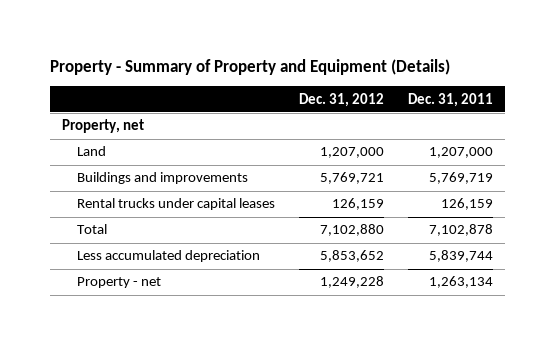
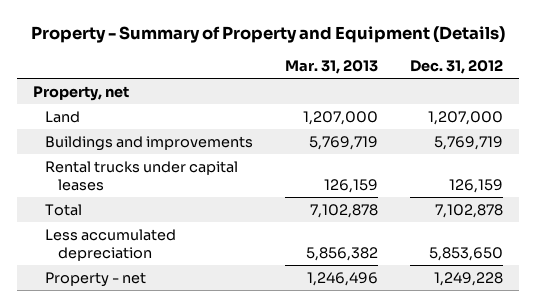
- | Dec. 31, 2012 | Dec. 31, 2011
+ | Mar. 31, 2013 | Dec. 31, 2012
- Buildings and improvements | 5,769,721 | 5,769,719
+ Buildings and improvements | 5,769,719 | 5,769,719
- Total | 7,102,880 | 7,102,878
- Less accumulated depreciation | 5,853,652 | 5,839,744
+ Total | 7,102,878 | 7,102,878
+ Less accumulated depreciation | 5,856,382 | 5,853,650

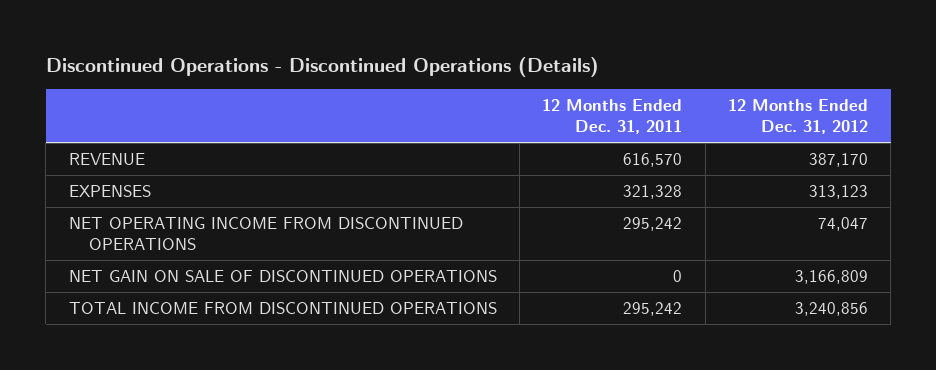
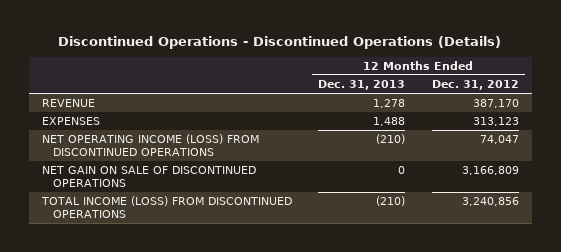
- | 12 Months Ended Dec. 31, 2011 | 12 Months Ended Dec. 31, 2012
+ | 12 Months Ended Dec. 31, 2013 | 12 Months Ended Dec. 31, 2012
- NET OPERATING INCOME FROM DISCONTINUED OPERATIONS | 295,242 | 74,047
+ NET OPERATING INCOME (LOSS) FROM DISCONTINUED OPERATIONS | (210) | 74,047
- TOTAL INCOME FROM DISCONTINUED OPERATIONS | 295,242 | 3,240,856
+ TOTAL INCOME (LOSS) FROM DISCONTINUED OPERATIONS | (210) | 3,240,856

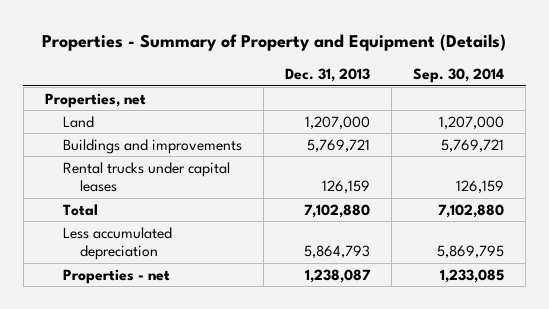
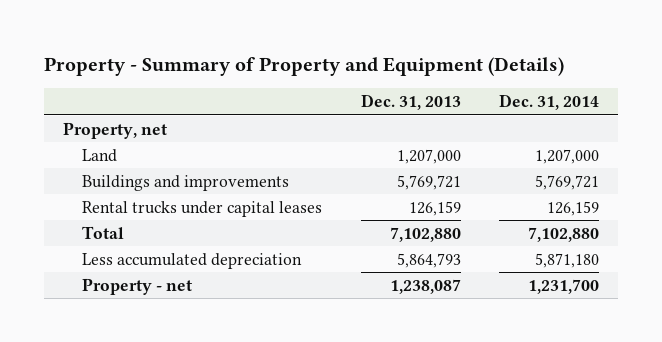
- Properties - Summary of Property and Equipment (Details)
+ Property - Summary of Property and Equipment (Details)
- | Dec. 31, 2013 | Sep. 30, 2014
+ | Dec. 31, 2013 | Dec. 31, 2014
- Properties, net
+ Property, net
- Properties - net | 1,238,087 | 1,233,085
+ Property - net | 1,238,087 | 1,231,700

